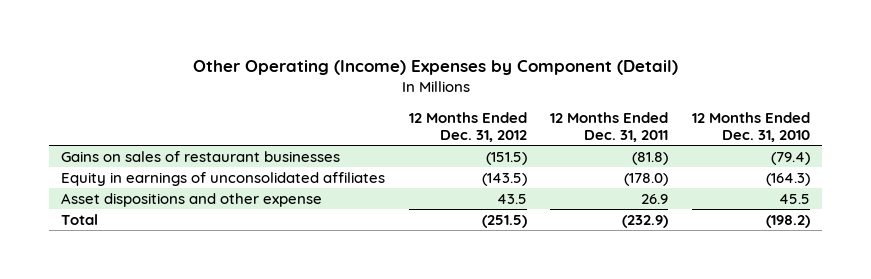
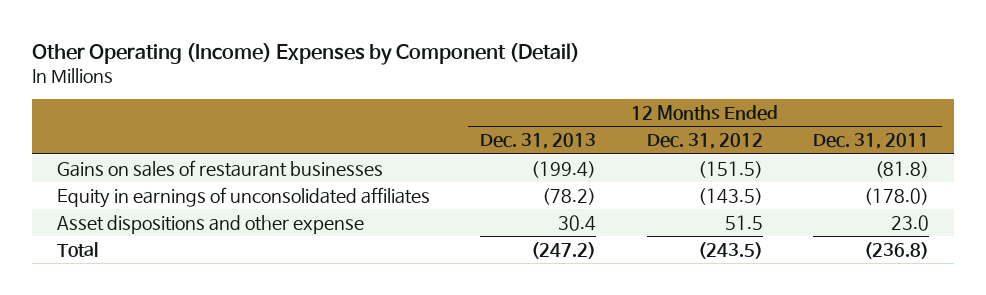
- | 12 Months Ended Dec. 31, 2012 | 12 Months Ended Dec. 31, 2011 | 12 Months Ended Dec. 31, 2010
+ | 12 Months Ended Dec. 31, 2013 | 12 Months Ended Dec. 31, 2012 | 12 Months Ended Dec. 31, 2011
- Asset dispositions and other expense | 43.5 | 26.9 | 45.5
- Total | (251.5) | (232.9) | (198.2)
+ Asset dispositions and other expense | 30.4 | 51.5 | 23.0
+ Total | (247.2) | (243.5) | (236.8)

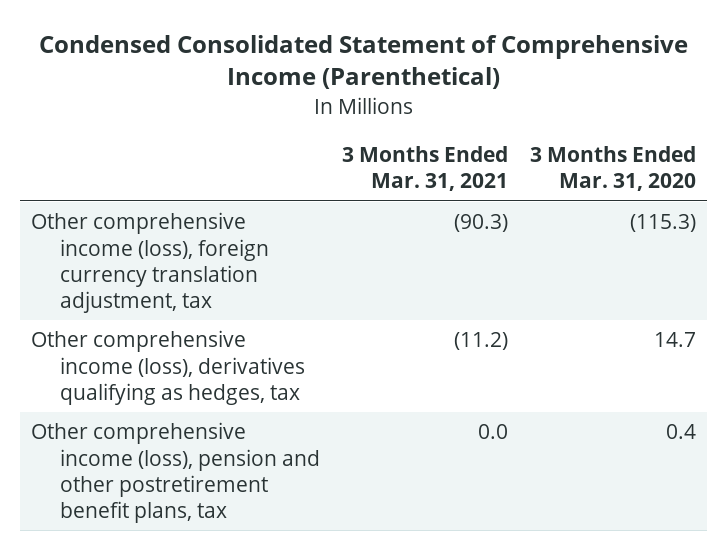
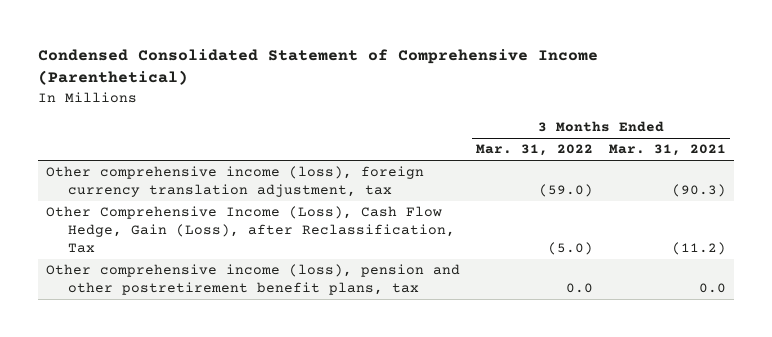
- | 3 Months Ended Mar. 31, 2021 | 3 Months Ended Mar. 31, 2020
+ | 3 Months Ended Mar. 31, 2022 | 3 Months Ended Mar. 31, 2021
- Other comprehensive income (loss), derivatives qualifying as hedges, tax | (11.2) | 14.7
+ Other Comprehensive Income (Loss), Cash Flow Hedge, Gain (Loss), after Reclassification, Tax | (5.0) | (11.2)

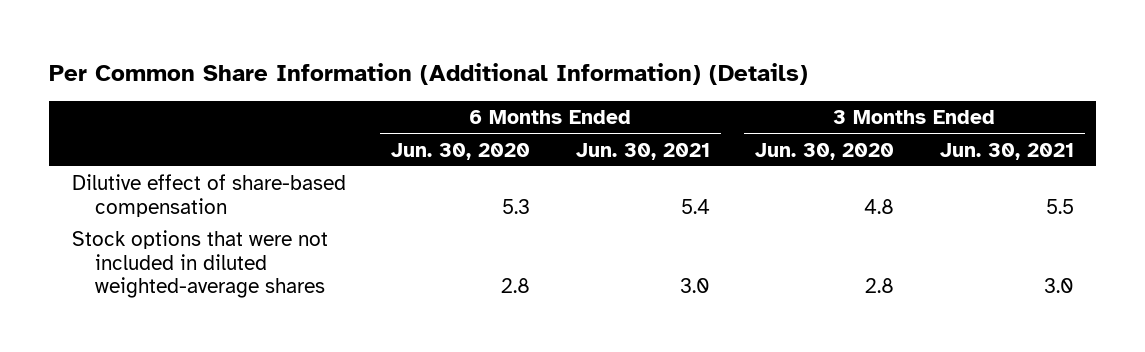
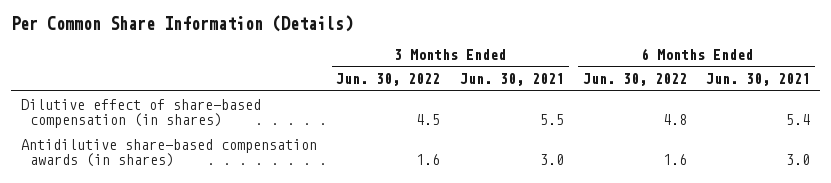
- Per Common Share Information (Additional Information) (Details)
+ Per Common Share Information (Details)
- | 6 Months Ended Jun. 30, 2020 | 6 Months Ended Jun. 30, 2021 | 3 Months Ended Jun. 30, 2020 | 3 Months Ended Jun. 30, 2021
+ | 3 Months Ended Jun. 30, 2022 | 3 Months Ended Jun. 30, 2021 | 6 Months Ended Jun. 30, 2022 | 6 Months Ended Jun. 30, 2021
- Dilutive effect of share-based compensation | 5.3 | 5.4 | 4.8 | 5.5
- Stock options that were not included in diluted weighted-average shares | 2.8 | 3.0 | 2.8 | 3.0
+ Dilutive effect of share-based compensation (in shares) | 4.5 | 5.5 | 4.8 | 5.4
+ Antidilutive share-based compensation awards (in shares) | 1.6 | 3.0 | 1.6 | 3.0

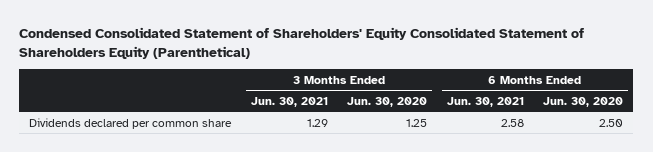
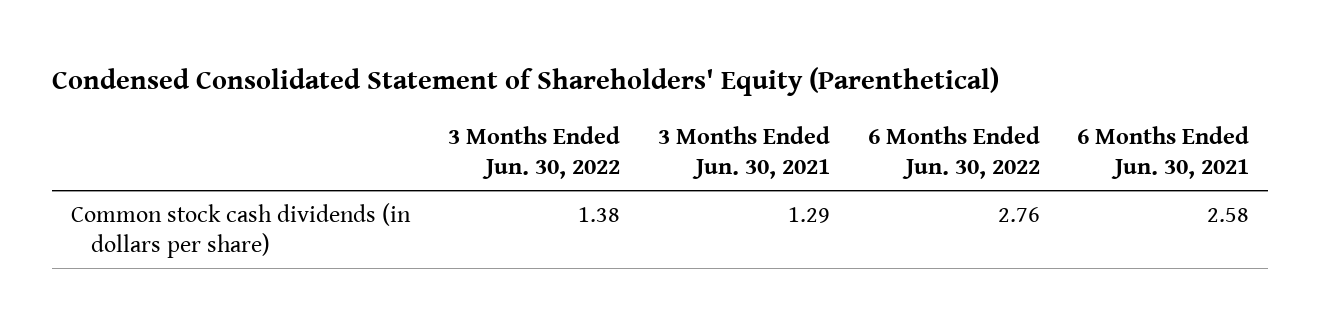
- Condensed Consolidated Statement of Shareholders' Equity Consolidated Statement of Shareholders Equity (Parenthetical)
+ Condensed Consolidated Statement of Shareholders' Equity (Parenthetical)
- | 3 Months Ended Jun. 30, 2021 | 3 Months Ended Jun. 30, 2020 | 6 Months Ended Jun. 30, 2021 | 6 Months Ended Jun. 30, 2020
+ | 3 Months Ended Jun. 30, 2022 | 3 Months Ended Jun. 30, 2021 | 6 Months Ended Jun. 30, 2022 | 6 Months Ended Jun. 30, 2021
- Dividends declared per common share | 1.29 | 1.25 | 2.58 | 2.50
+ Common stock cash dividends (in dollars per share) | 1.38 | 1.29 | 2.76 | 2.58

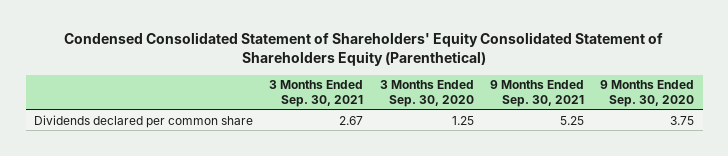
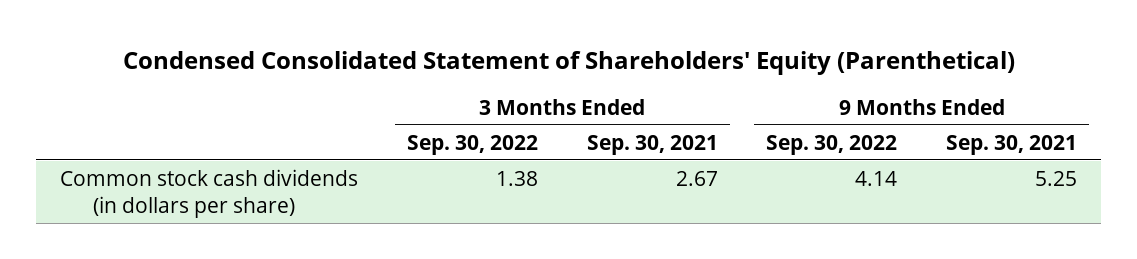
- Condensed Consolidated Statement of Shareholders' Equity Consolidated Statement of Shareholders Equity (Parenthetical)
+ Condensed Consolidated Statement of Shareholders' Equity (Parenthetical)
- | 3 Months Ended Sep. 30, 2021 | 3 Months Ended Sep. 30, 2020 | 9 Months Ended Sep. 30, 2021 | 9 Months Ended Sep. 30, 2020
+ | 3 Months Ended Sep. 30, 2022 | 3 Months Ended Sep. 30, 2021 | 9 Months Ended Sep. 30, 2022 | 9 Months Ended Sep. 30, 2021
- Dividends declared per common share | 2.67 | 1.25 | 5.25 | 3.75
+ Common stock cash dividends (in dollars per share) | 1.38 | 2.67 | 4.14 | 5.25

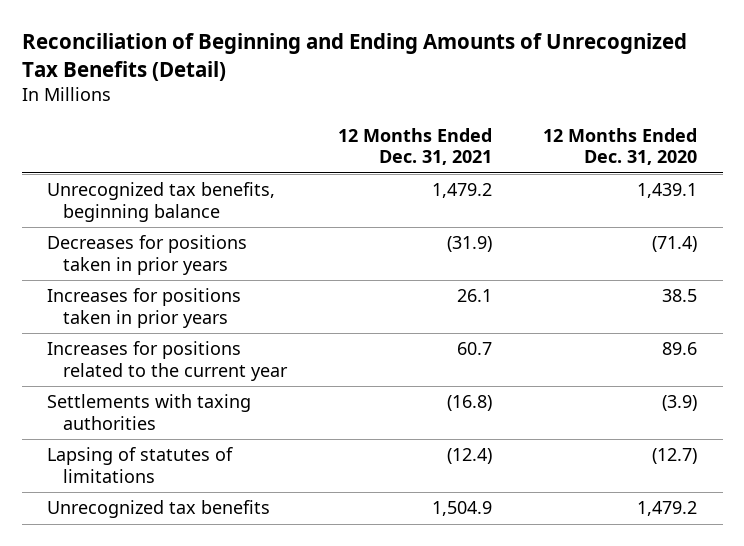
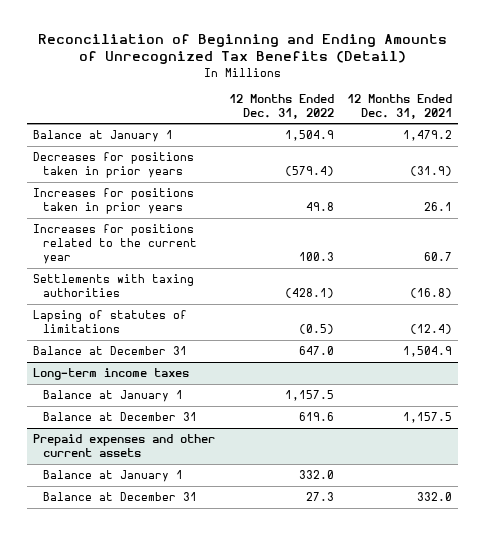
- | 12 Months Ended Dec. 31, 2021 | 12 Months Ended Dec. 31, 2020
+ | 12 Months Ended Dec. 31, 2022 | 12 Months Ended Dec. 31, 2021
- Unrecognized tax benefits, beginning balance | 1,479.2 | 1,439.1
+ Balance at January 1 | 1,504.9 | 1,479.2
- Unrecognized tax benefits | 1,504.9 | 1,479.2
+ Balance at December 31 | 647.0 | 1,504.9
+ Long-term income taxes
+ Balance at January 1 | 1,157.5 |
+ Balance at December 31 | 619.6 | 1,157.5
+ Prepaid expenses and other current assets
+ Balance at January 1 | 332.0 |
+ Balance at December 31 | 27.3 | 332.0

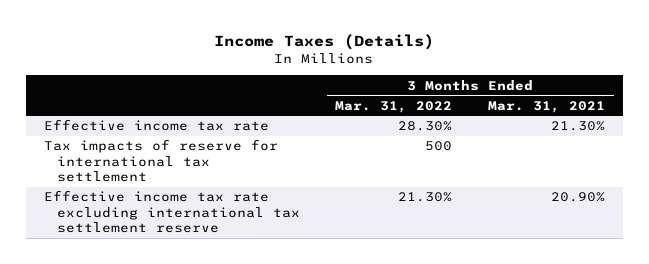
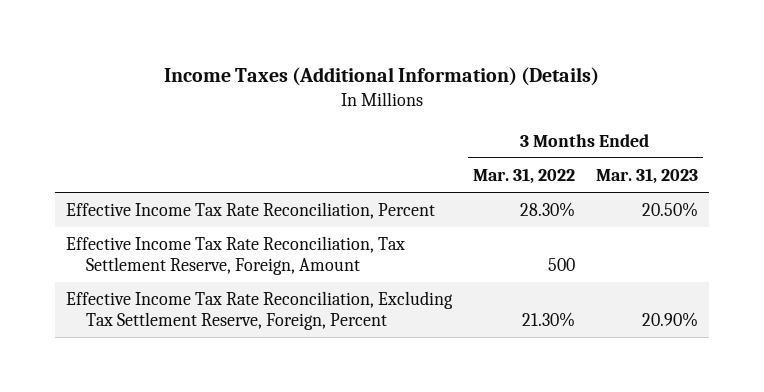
- Income Taxes (Details)
+ Income Taxes (Additional Information) (Details)
- | 3 Months Ended Mar. 31, 2022 | 3 Months Ended Mar. 31, 2021
+ | 3 Months Ended Mar. 31, 2022 | 3 Months Ended Mar. 31, 2023
- Effective income tax rate | 28.30% | 21.30%
- Tax impacts of reserve for international tax settlement | 500 |
- Effective income tax rate excluding international tax settlement reserve | 21.30% | 20.90%
+ Effective Income Tax Rate Reconciliation, Percent | 28.30% | 20.50%
+ Effective Income Tax Rate Reconciliation, Tax Settlement Reserve, Foreign, Amount | 500 |
+ Effective Income Tax Rate Reconciliation, Excluding Tax Settlement Reserve, Foreign, Percent | 21.30% | 20.90%

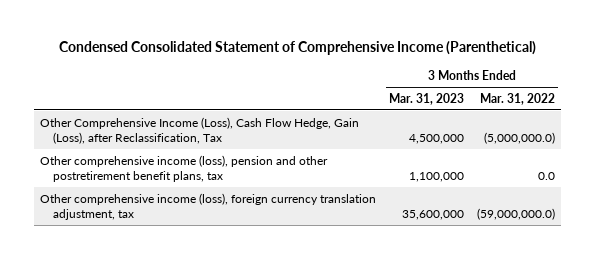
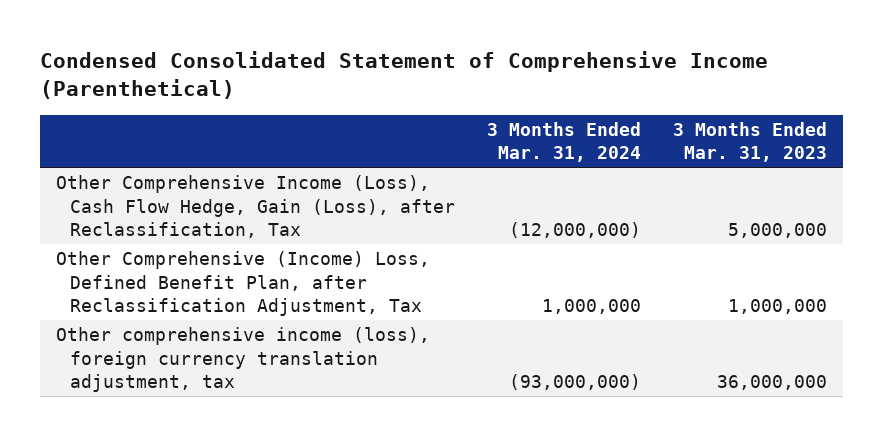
- | 3 Months Ended Mar. 31, 2023 | 3 Months Ended Mar. 31, 2022
+ | 3 Months Ended Mar. 31, 2024 | 3 Months Ended Mar. 31, 2023
- Other Comprehensive Income (Loss), Cash Flow Hedge, Gain (Loss), after Reclassification, Tax | 4,500,000 | (5,000,000.0)
- Other comprehensive income (loss), pension and other postretirement benefit plans, tax | 1,100,000 | 0.0
- Other comprehensive income (loss), foreign currency translation adjustment, tax | 35,600,000 | (59,000,000.0)
+ Other Comprehensive Income (Loss), Cash Flow Hedge, Gain (Loss), after Reclassification, Tax | (12,000,000) | 5,000,000
+ Other Comprehensive (Income) Loss, Defined Benefit Plan, after Reclassification Adjustment, Tax | 1,000,000 | 1,000,000
+ Other comprehensive income (loss), foreign currency translation adjustment, tax | (93,000,000) | 36,000,000

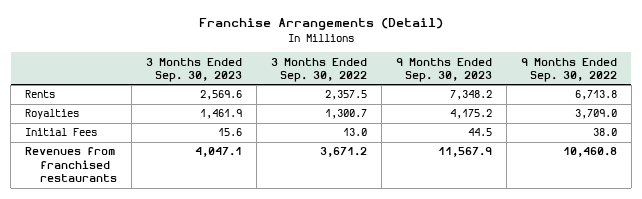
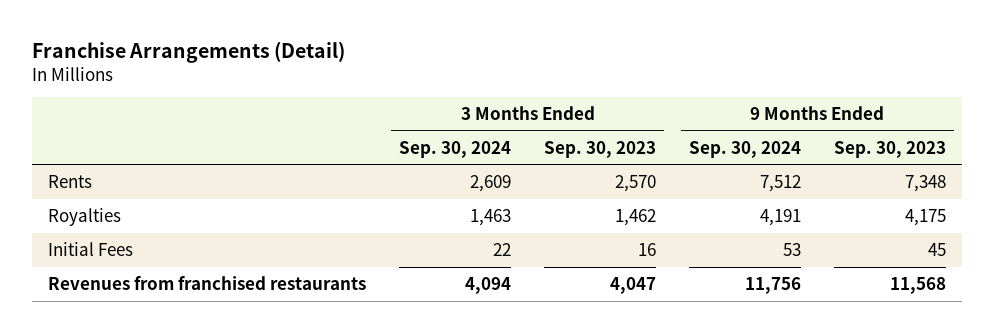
- | 3 Months Ended Sep. 30, 2023 | 3 Months Ended Sep. 30, 2022 | 9 Months Ended Sep. 30, 2023 | 9 Months Ended Sep. 30, 2022
+ | 3 Months Ended Sep. 30, 2024 | 3 Months Ended Sep. 30, 2023 | 9 Months Ended Sep. 30, 2024 | 9 Months Ended Sep. 30, 2023
- Rents | 2,569.6 | 2,357.5 | 7,348.2 | 6,713.8
- Royalties | 1,461.9 | 1,300.7 | 4,175.2 | 3,709.0
- Initial Fees | 15.6 | 13.0 | 44.5 | 38.0
- Revenues from franchised restaurants | 4,047.1 | 3,671.2 | 11,567.9 | 10,460.8
+ Rents | 2,609 | 2,570 | 7,512 | 7,348
+ Royalties | 1,463 | 1,462 | 4,191 | 4,175
+ Initial Fees | 22 | 16 | 53 | 45
+ Revenues from franchised restaurants | 4,094 | 4,047 | 11,756 | 11,568

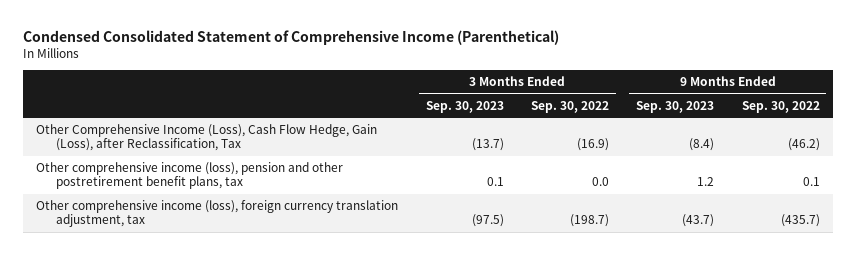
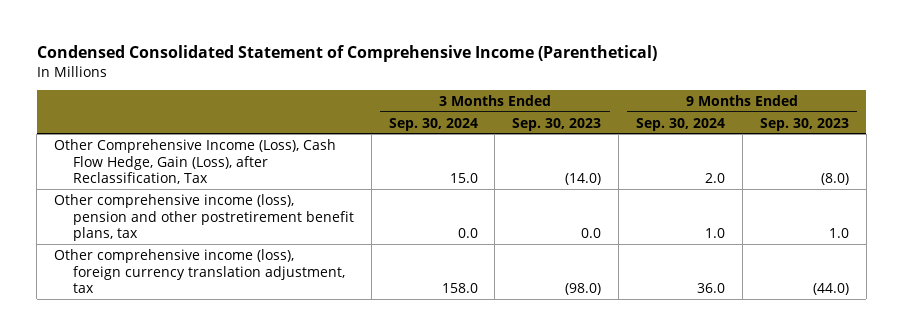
- | 3 Months Ended Sep. 30, 2023 | 3 Months Ended Sep. 30, 2022 | 9 Months Ended Sep. 30, 2023 | 9 Months Ended Sep. 30, 2022
+ | 3 Months Ended Sep. 30, 2024 | 3 Months Ended Sep. 30, 2023 | 9 Months Ended Sep. 30, 2024 | 9 Months Ended Sep. 30, 2023
- Other Comprehensive Income (Loss), Cash Flow Hedge, Gain (Loss), after Reclassification, Tax | (13.7) | (16.9) | (8.4) | (46.2)
- Other comprehensive income (loss), pension and other postretirement benefit plans, tax | 0.1 | 0.0 | 1.2 | 0.1
- Other comprehensive income (loss), foreign currency translation adjustment, tax | (97.5) | (198.7) | (43.7) | (435.7)
+ Other Comprehensive Income (Loss), Cash Flow Hedge, Gain (Loss), after Reclassification, Tax | 15.0 | (14.0) | 2.0 | (8.0)
+ Other comprehensive income (loss), pension and other postretirement benefit plans, tax | 0.0 | 0.0 | 1.0 | 1.0
+ Other comprehensive income (loss), foreign currency translation adjustment, tax | 158.0 | (98.0) | 36.0 | (44.0)

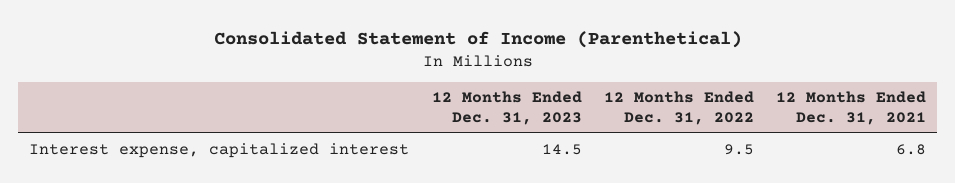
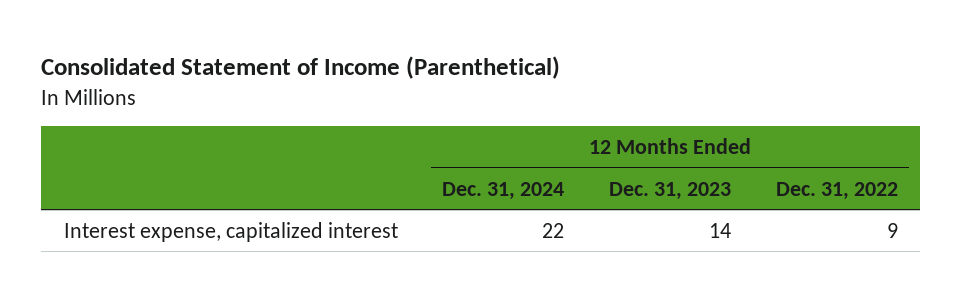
- | 12 Months Ended Dec. 31, 2023 | 12 Months Ended Dec. 31, 2022 | 12 Months Ended Dec. 31, 2021
+ | 12 Months Ended Dec. 31, 2024 | 12 Months Ended Dec. 31, 2023 | 12 Months Ended Dec. 31, 2022
- Interest expense, capitalized interest | 14.5 | 9.5 | 6.8
+ Interest expense, capitalized interest | 22 | 14 | 9

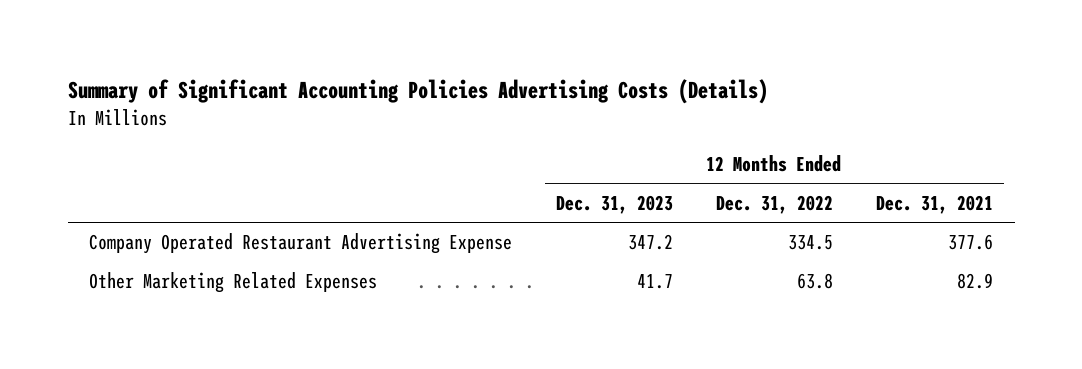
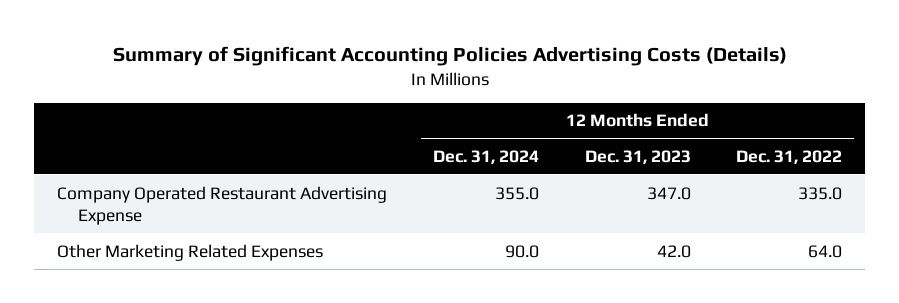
- | 12 Months Ended Dec. 31, 2023 | 12 Months Ended Dec. 31, 2022 | 12 Months Ended Dec. 31, 2021
+ | 12 Months Ended Dec. 31, 2024 | 12 Months Ended Dec. 31, 2023 | 12 Months Ended Dec. 31, 2022
- Company Operated Restaurant Advertising Expense | 347.2 | 334.5 | 377.6
- Other Marketing Related Expenses | 41.7 | 63.8 | 82.9
+ Company Operated Restaurant Advertising Expense | 355.0 | 347.0 | 335.0
+ Other Marketing Related Expenses | 90.0 | 42.0 | 64.0

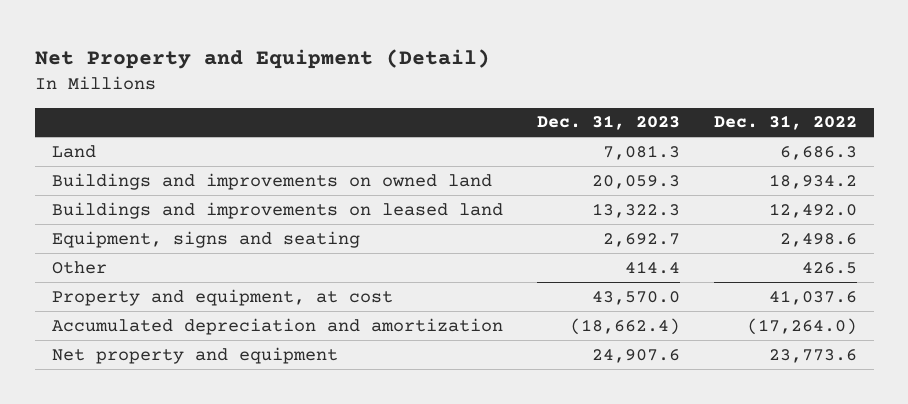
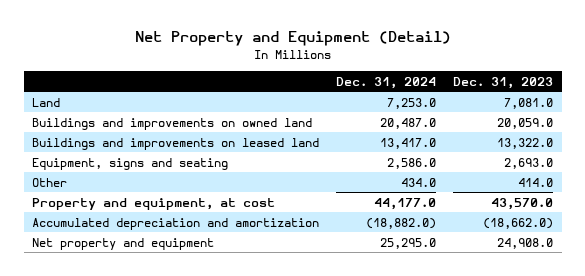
- | Dec. 31, 2023 | Dec. 31, 2022
+ | Dec. 31, 2024 | Dec. 31, 2023
- Land | 7,081.3 | 6,686.3
- Buildings and improvements on owned land | 20,059.3 | 18,934.2
- Buildings and improvements on leased land | 13,322.3 | 12,492.0
- Equipment, signs and seating | 2,692.7 | 2,498.6
- Other | 414.4 | 426.5
+ Land | 7,253.0 | 7,081.0
+ Buildings and improvements on owned land | 20,487.0 | 20,059.0
+ Buildings and improvements on leased land | 13,417.0 | 13,322.0
+ Equipment, signs and seating | 2,586.0 | 2,693.0
+ Other | 434.0 | 414.0
- Accumulated depreciation and amortization | (18,662.4) | (17,264.0)
- Net property and equipment | 24,907.6 | 23,773.6
+ Accumulated depreciation and amortization | (18,882.0) | (18,662.0)
+ Net property and equipment | 25,295.0 | 24,908.0

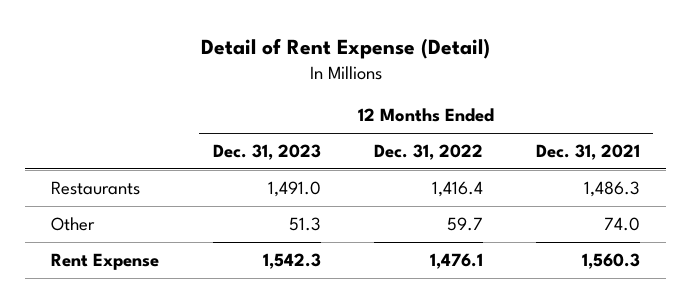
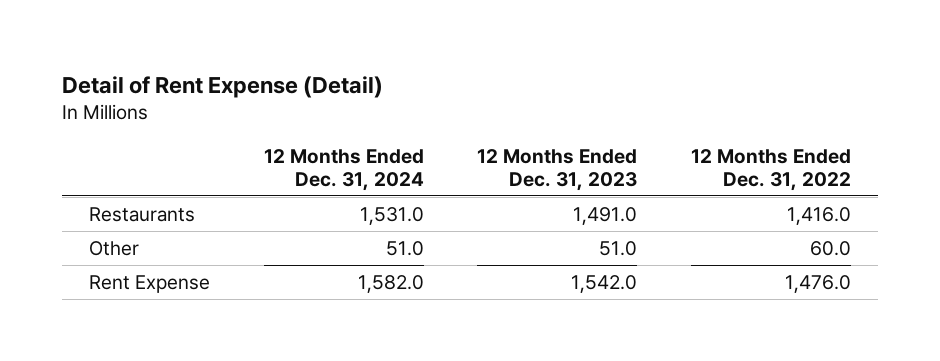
- | 12 Months Ended Dec. 31, 2023 | 12 Months Ended Dec. 31, 2022 | 12 Months Ended Dec. 31, 2021
+ | 12 Months Ended Dec. 31, 2024 | 12 Months Ended Dec. 31, 2023 | 12 Months Ended Dec. 31, 2022
- Restaurants | 1,491.0 | 1,416.4 | 1,486.3
- Other | 51.3 | 59.7 | 74.0
- Rent Expense | 1,542.3 | 1,476.1 | 1,560.3
+ Restaurants | 1,531.0 | 1,491.0 | 1,416.0
+ Other | 51.0 | 51.0 | 60.0
+ Rent Expense | 1,582.0 | 1,542.0 | 1,476.0

